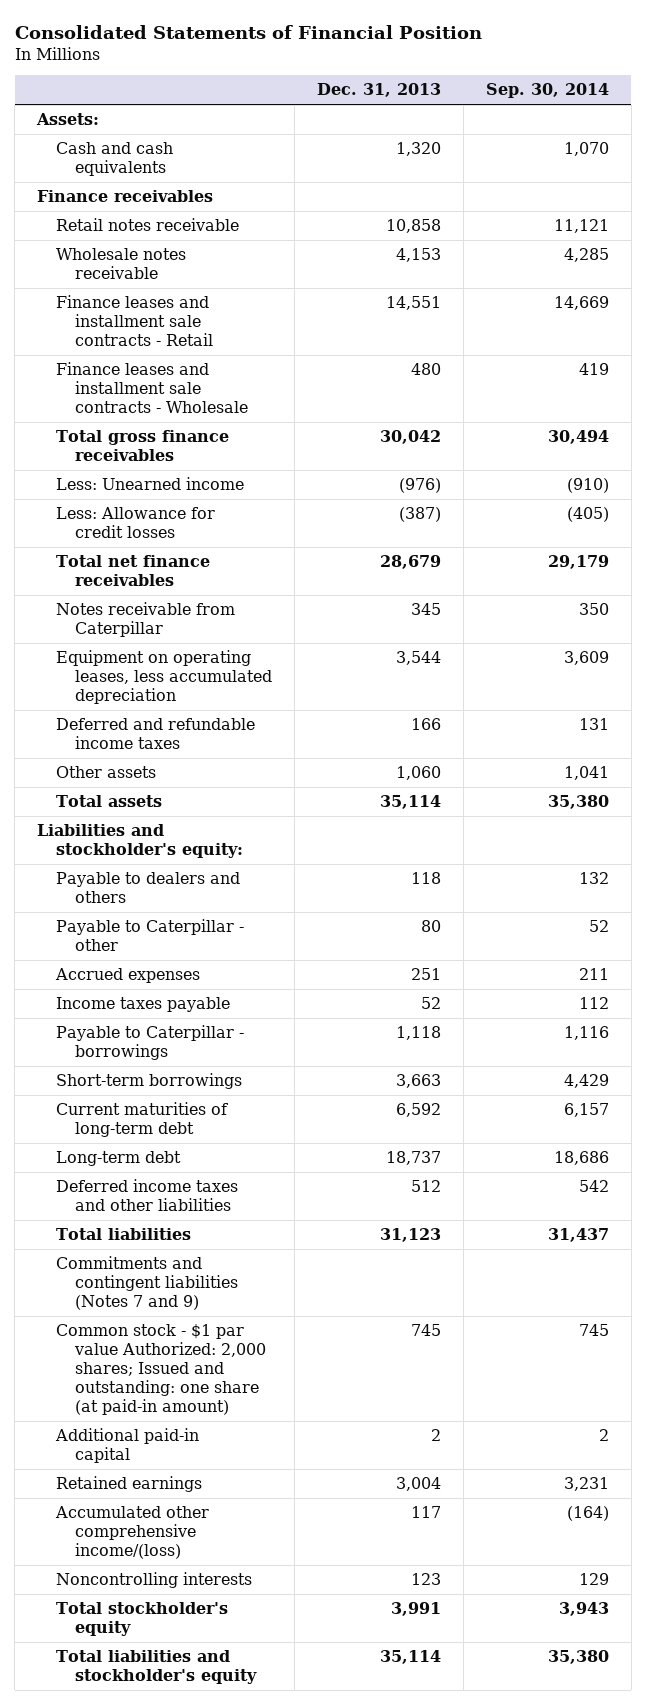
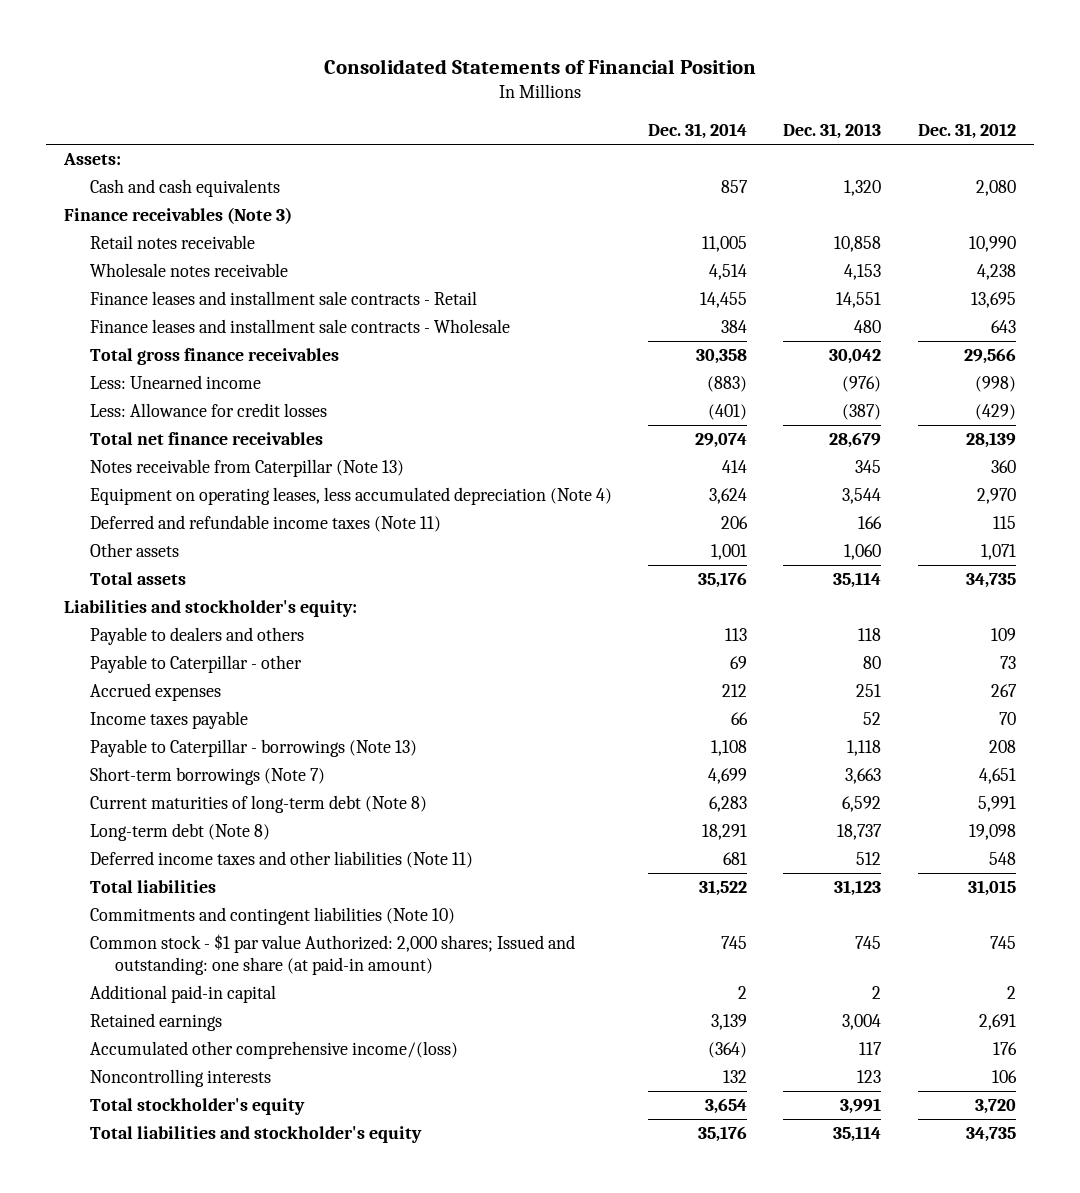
- | Dec. 31, 2013 | Sep. 30, 2014
+ | Dec. 31, 2014 | Dec. 31, 2013 | Dec. 31, 2012
- Finance receivables
+ Finance receivables (Note 3)
- Notes receivable from Caterpillar | 345 | 350
- Equipment on operating leases, less accumulated depreciation | 3,544 | 3,609
- Deferred and refundable income taxes | 166 | 131
+ Notes receivable from Caterpillar (Note 13) | 414 | 345 | 360
+ Equipment on operating leases, less accumulated depreciation (Note 4) | 3,624 | 3,544 | 2,970
+ Deferred and refundable income taxes (Note 11) | 206 | 166 | 115
- Payable to Caterpillar - borrowings | 1,118 | 1,116
- Short-term borrowings | 3,663 | 4,429
- Current maturities of long-term debt | 6,592 | 6,157
- Long-term debt | 18,737 | 18,686
- Deferred income taxes and other liabilities | 512 | 542
+ Payable to Caterpillar - borrowings (Note 13) | 1,108 | 1,118 | 208
+ Short-term borrowings (Note 7) | 4,699 | 3,663 | 4,651
+ Current maturities of long-term debt (Note 8) | 6,283 | 6,592 | 5,991
+ Long-term debt (Note 8) | 18,291 | 18,737 | 19,098
+ Deferred income taxes and other liabilities (Note 11) | 681 | 512 | 548
- Commitments and contingent liabilities (Notes 7 and 9)
+ Commitments and contingent liabilities (Note 10)

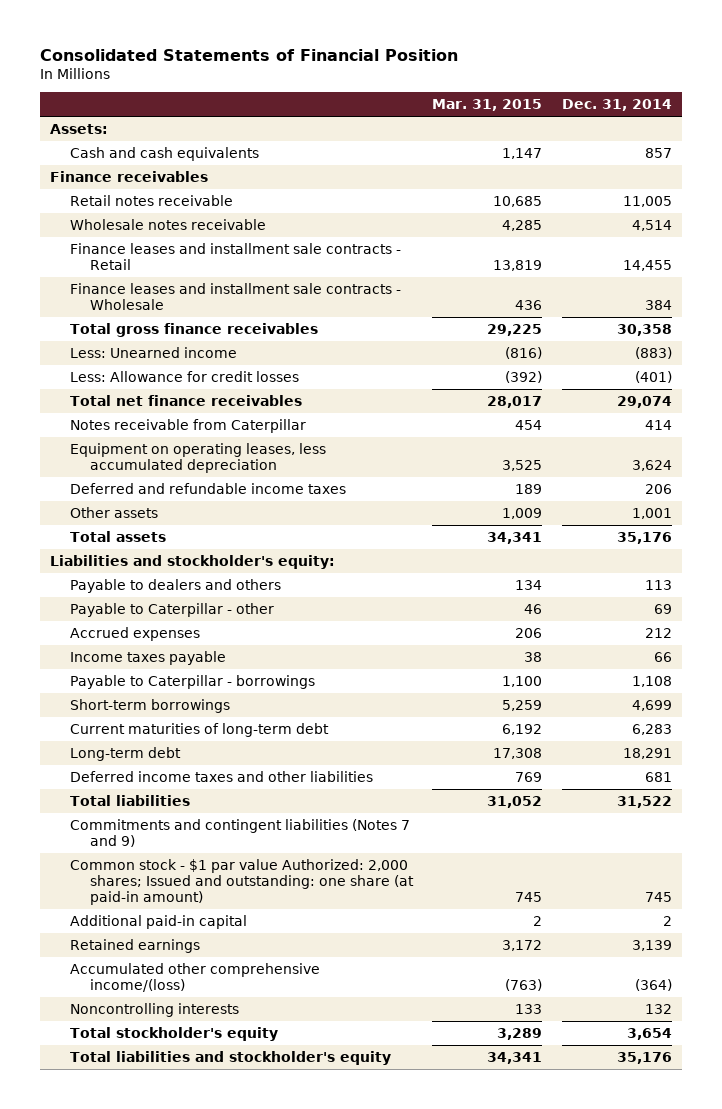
- | Dec. 31, 2014 | Dec. 31, 2013 | Dec. 31, 2012
+ | Mar. 31, 2015 | Dec. 31, 2014
- Finance receivables (Note 3)
+ Finance receivables
- Notes receivable from Caterpillar (Note 13) | 414 | 345 | 360
- Equipment on operating leases, less accumulated depreciation (Note 4) | 3,624 | 3,544 | 2,970
- Deferred and refundable income taxes (Note 11) | 206 | 166 | 115
+ Notes receivable from Caterpillar | 454 | 414
+ Equipment on operating leases, less accumulated depreciation | 3,525 | 3,624
+ Deferred and refundable income taxes | 189 | 206
- Payable to Caterpillar - borrowings (Note 13) | 1,108 | 1,118 | 208
- Short-term borrowings (Note 7) | 4,699 | 3,663 | 4,651
- Current maturities of long-term debt (Note 8) | 6,283 | 6,592 | 5,991
- Long-term debt (Note 8) | 18,291 | 18,737 | 19,098
- Deferred income taxes and other liabilities (Note 11) | 681 | 512 | 548
+ Payable to Caterpillar - borrowings | 1,100 | 1,108
+ Short-term borrowings | 5,259 | 4,699
+ Current maturities of long-term debt | 6,192 | 6,283
+ Long-term debt | 17,308 | 18,291
+ Deferred income taxes and other liabilities | 769 | 681
- Commitments and contingent liabilities (Note 10)
+ Commitments and contingent liabilities (Notes 7 and 9)

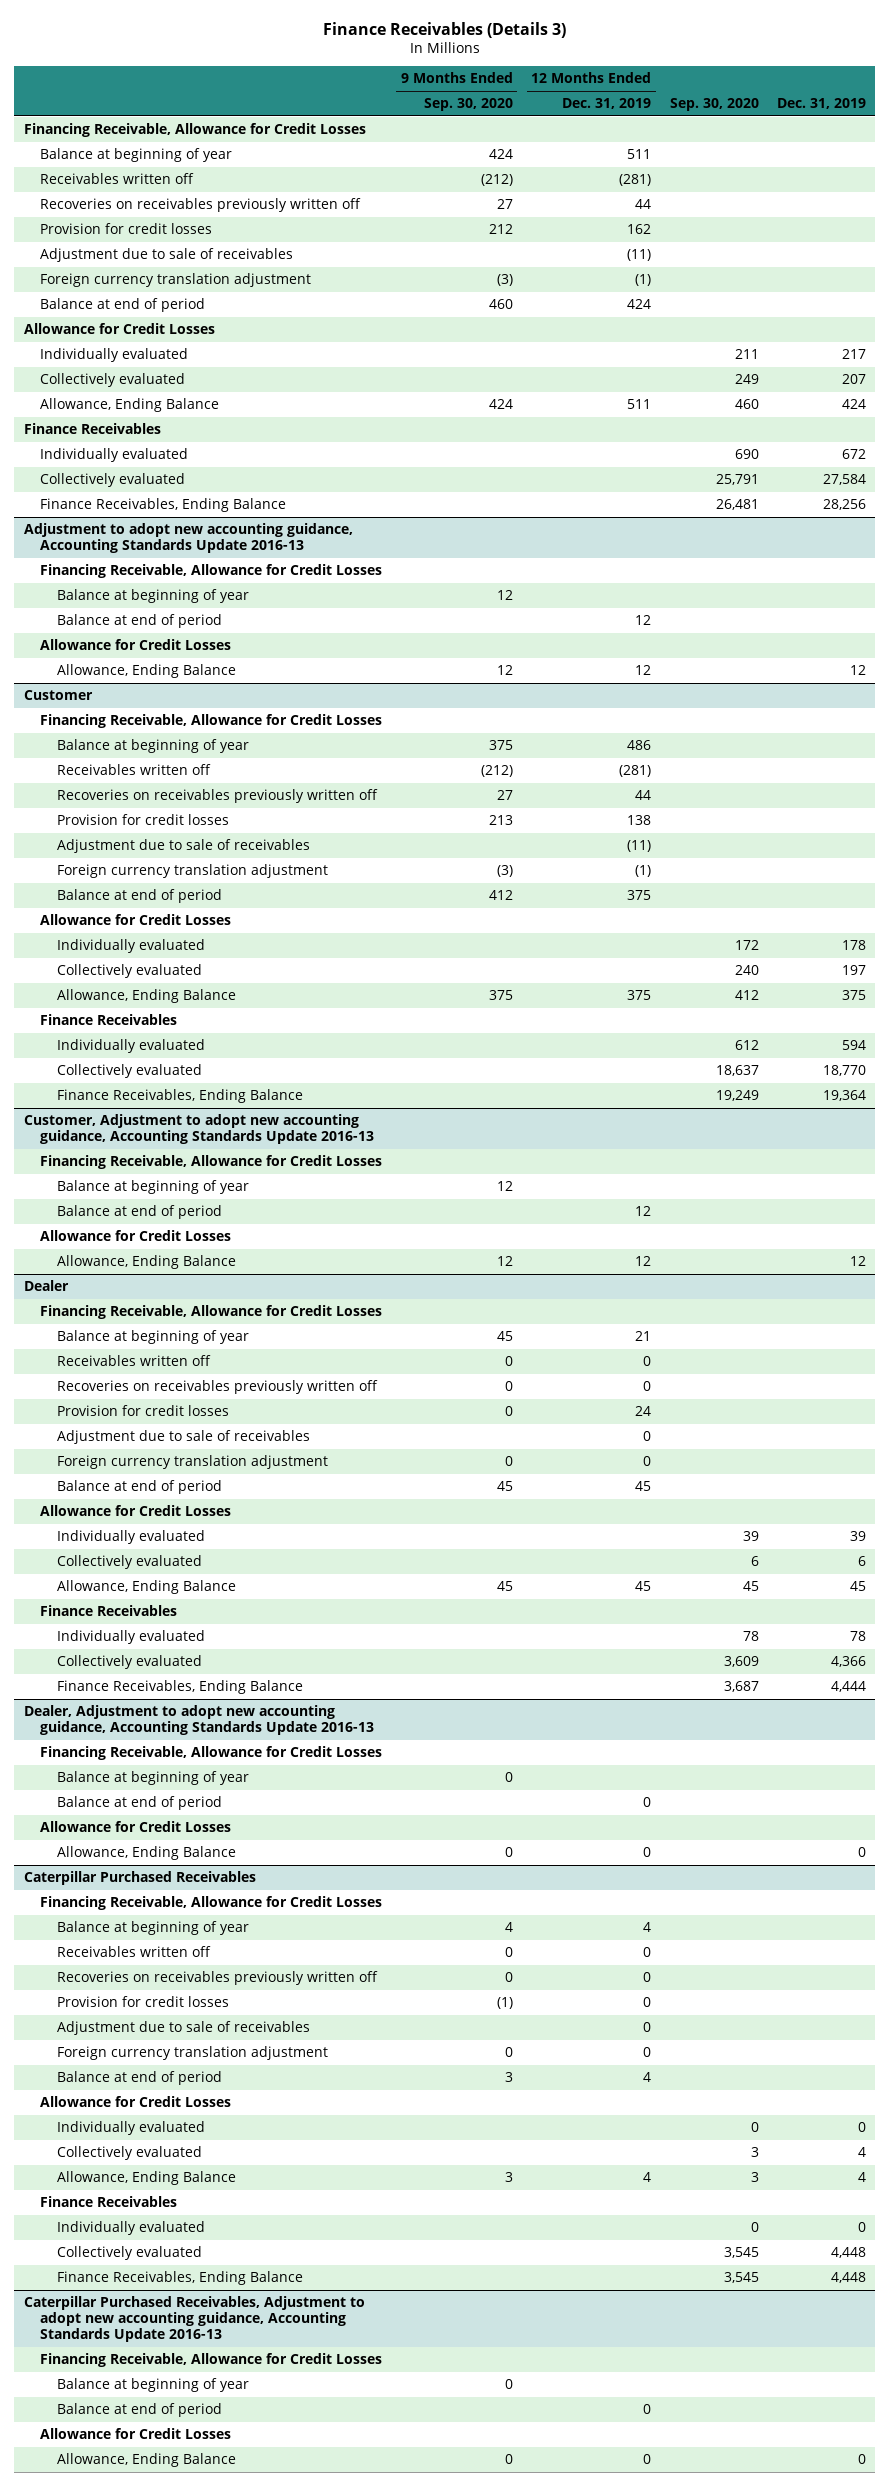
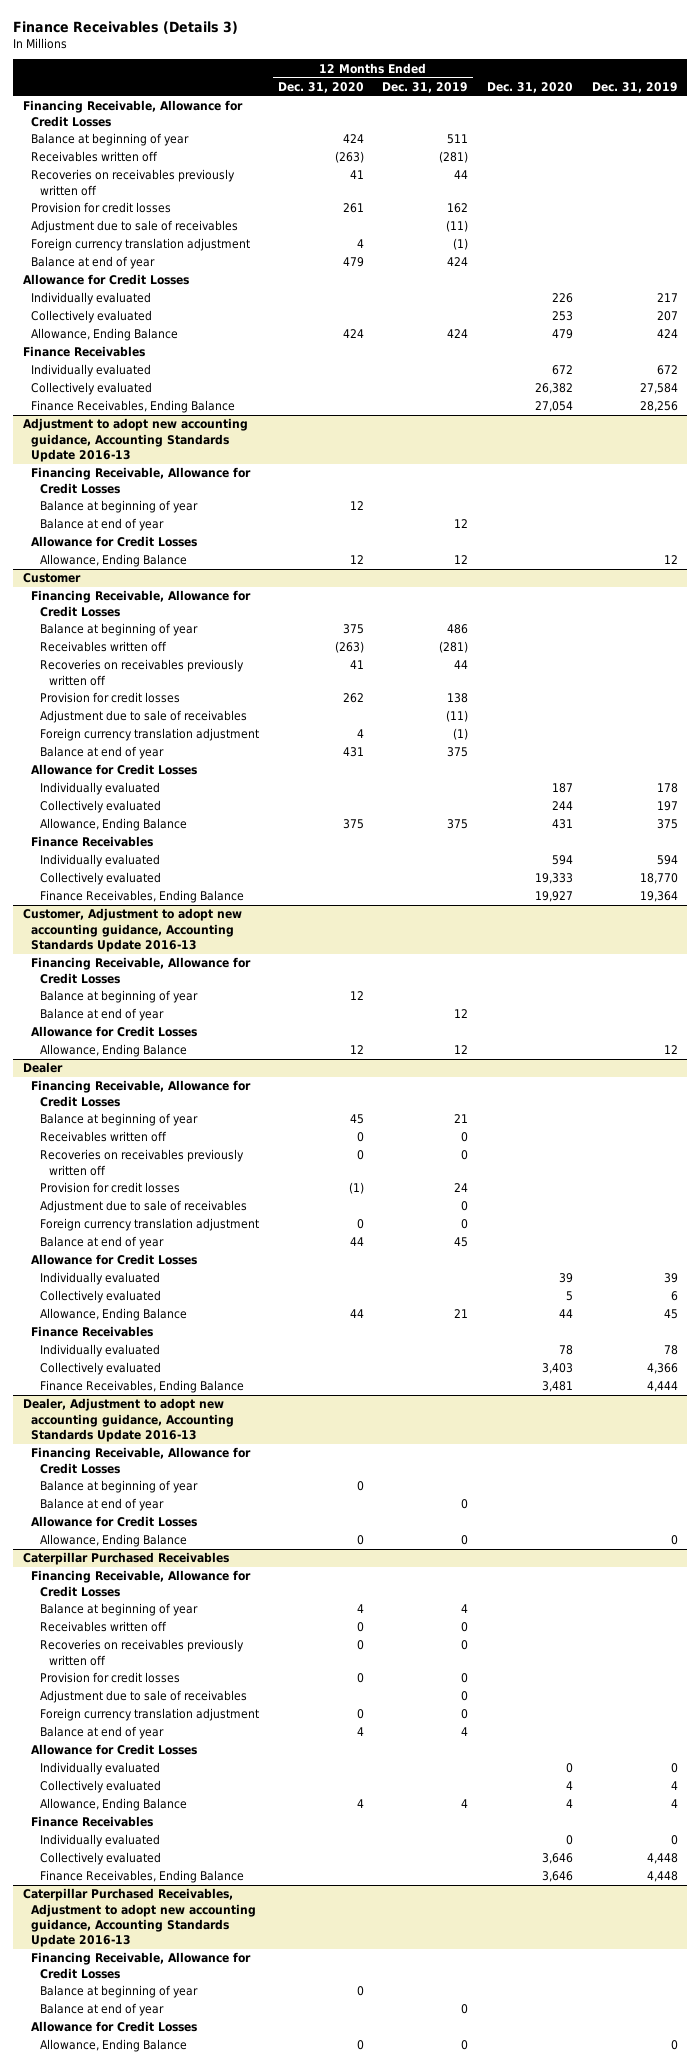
- | 9 Months Ended Sep. 30, 2020 | 12 Months Ended Dec. 31, 2019 | Sep. 30, 2020 | Dec. 31, 2019
+ | 12 Months Ended Dec. 31, 2020 | 12 Months Ended Dec. 31, 2019 | Dec. 31, 2020 | Dec. 31, 2019
- Balance at end of period | 460 | 424 | |
+ Balance at end of year | 479 | 424 | |
- Allowance, Ending Balance | 424 | 511 | 460 | 424
+ Allowance, Ending Balance | 424 | 424 | 479 | 424
@ Adjustment to adopt new accounting guidance, Accounting Standards Update 2016-13
- Balance at end of period | | 12 | |
+ Balance at end of year | | 12 | |
@ Customer
- Balance at end of period | 412 | 375 | |
+ Balance at end of year | 431 | 375 | |
@ Customer, Adjustment to adopt new accounting guidance, Accounting Standards Update 2016-13
- Balance at end of period | | 12 | |
+ Balance at end of year | | 12 | |
@ Dealer
- Balance at end of period | 45 | 45 | |
+ Balance at end of year | 44 | 45 | |
- Allowance, Ending Balance | 45 | 45 | 45 | 45
+ Allowance, Ending Balance | 44 | 21 | 44 | 45
@ Dealer, Adjustment to adopt new accounting guidance, Accounting Standards Update 2016-13
- Balance at end of period | | 0 | |
+ Balance at end of year | | 0 | |
@ Caterpillar Purchased Receivables
- Balance at end of period | 3 | 4 | |
+ Balance at end of year | 4 | 4 | |
@ Caterpillar Purchased Receivables, Adjustment to adopt new accounting guidance, Accounting Standards Update 2016-13
- Balance at end of period | | 0 | |
+ Balance at end of year | | 0 | |

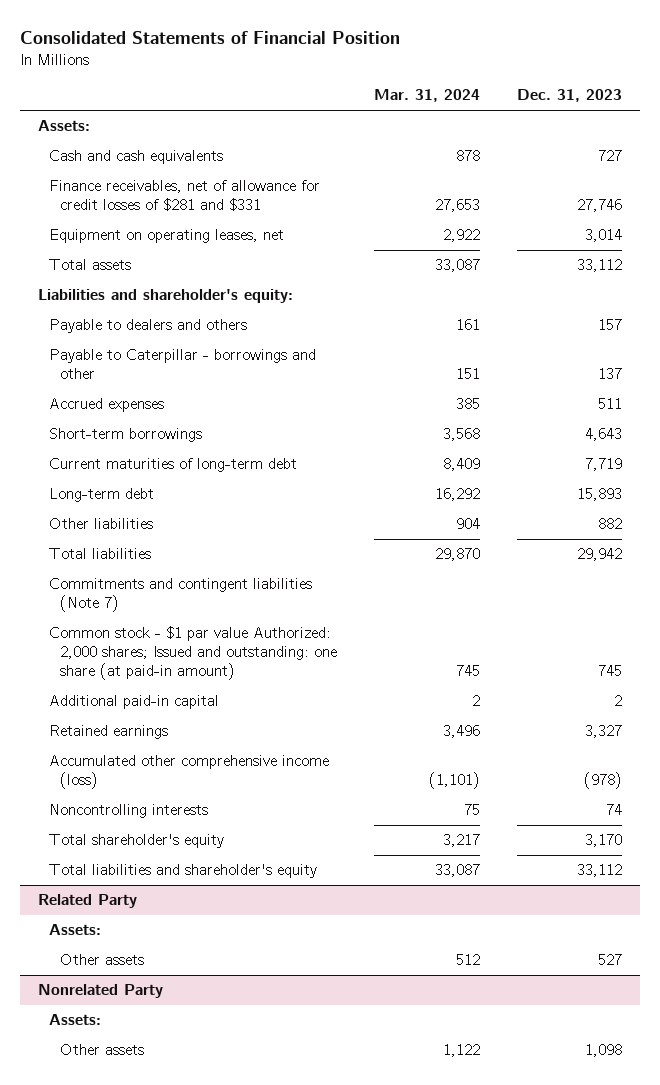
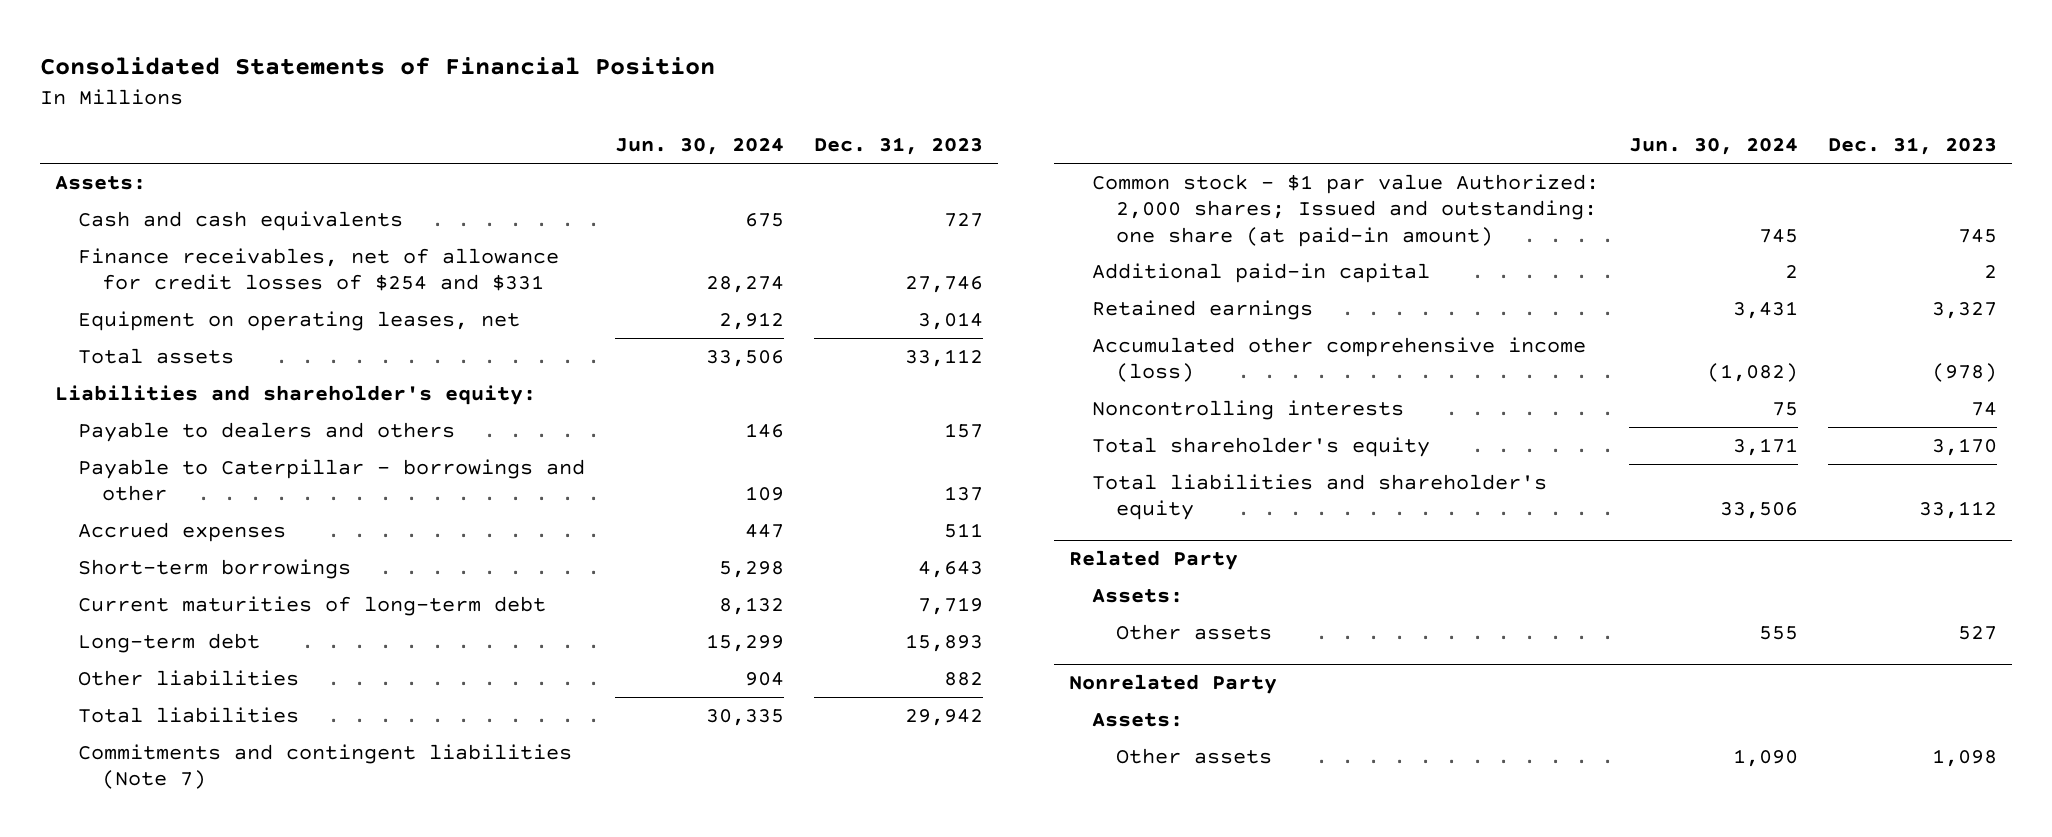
- | Mar. 31, 2024 | Dec. 31, 2023
+ | Jun. 30, 2024 | Dec. 31, 2023
- Finance receivables, net of allowance for credit losses of $281 and $331 | 27,653 | 27,746
+ Finance receivables, net of allowance for credit losses of $254 and $331 | 28,274 | 27,746

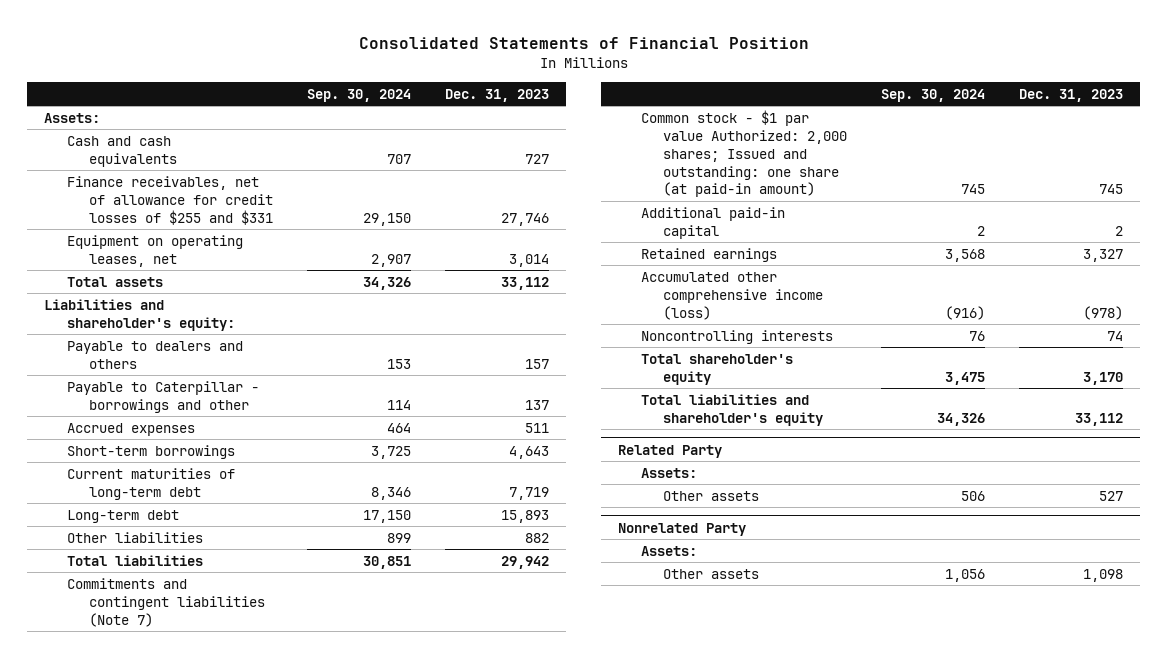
- | Jun. 30, 2024 | Dec. 31, 2023
+ | Sep. 30, 2024 | Dec. 31, 2023
- Finance receivables, net of allowance for credit losses of $254 and $331 | 28,274 | 27,746
+ Finance receivables, net of allowance for credit losses of $255 and $331 | 29,150 | 27,746

